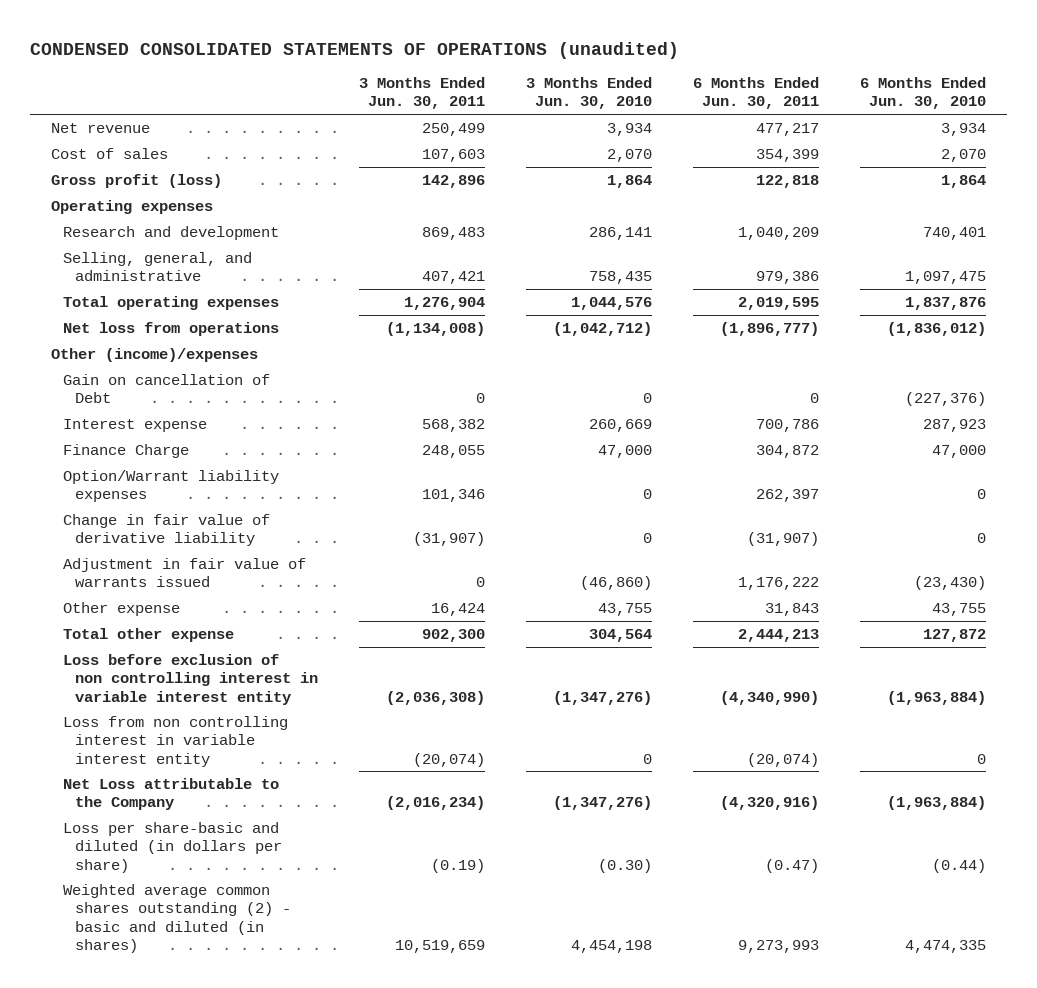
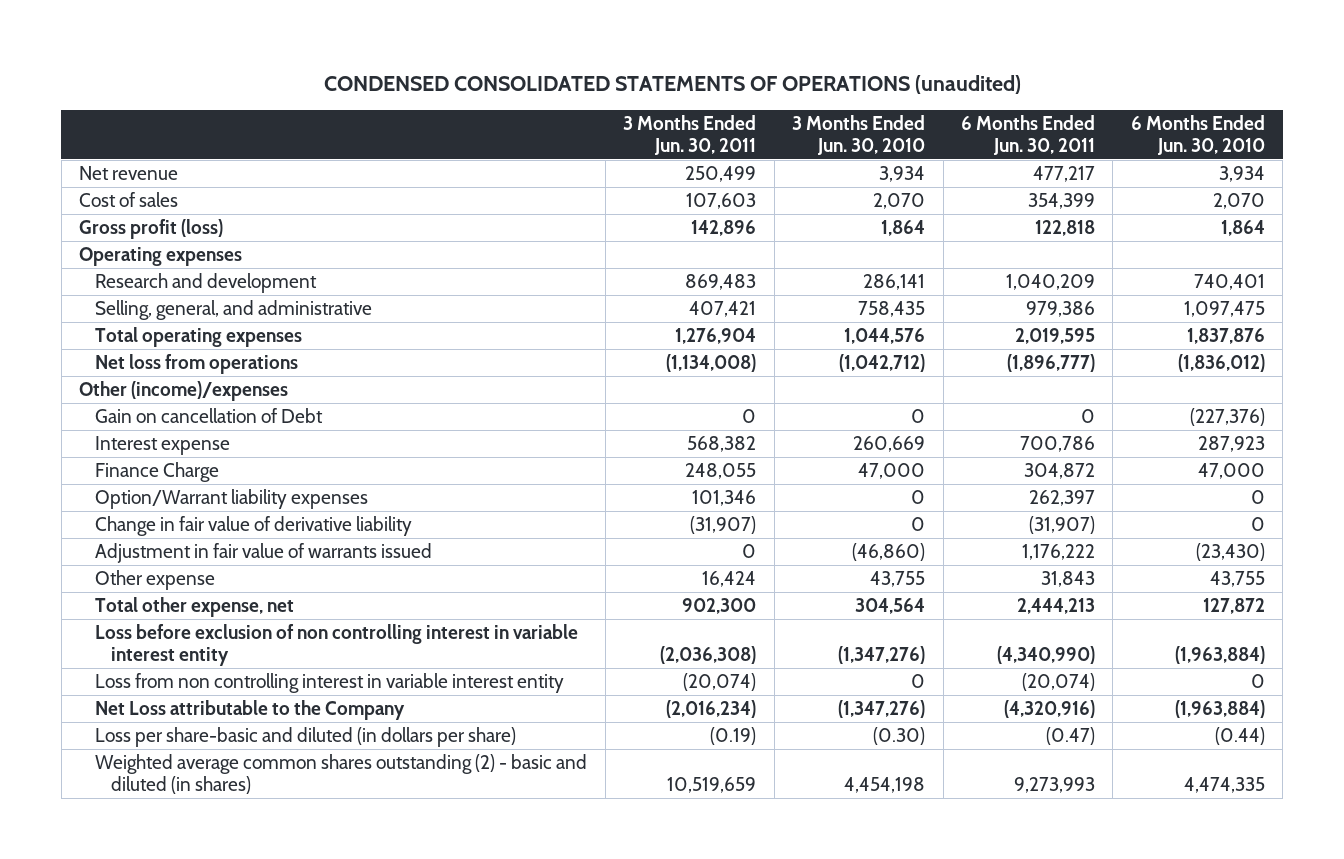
- Total other expense | 902,300 | 304,564 | 2,444,213 | 127,872
+ Total other expense, net | 902,300 | 304,564 | 2,444,213 | 127,872

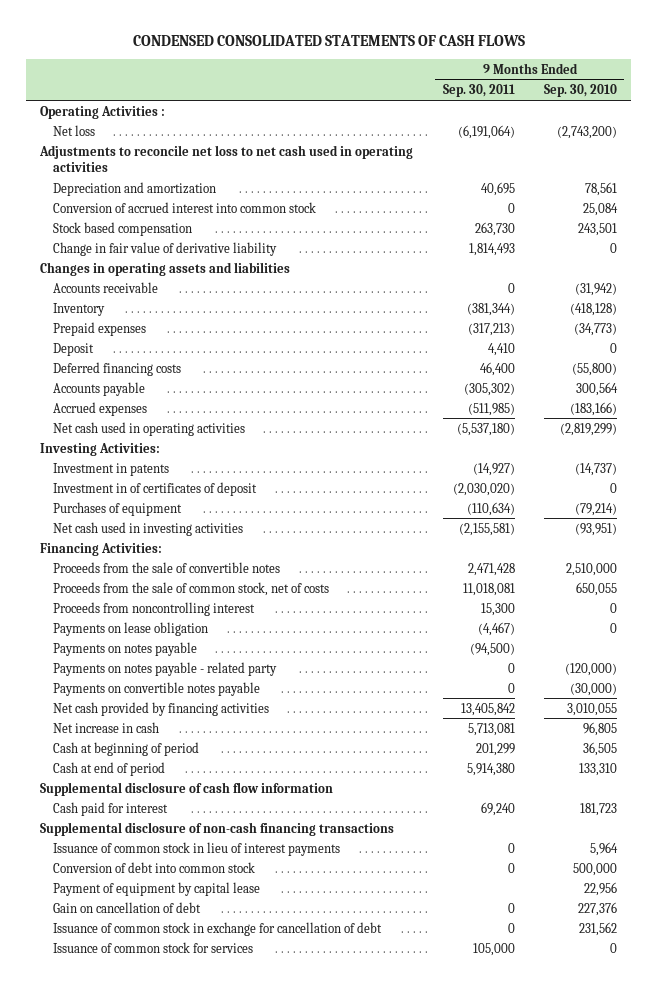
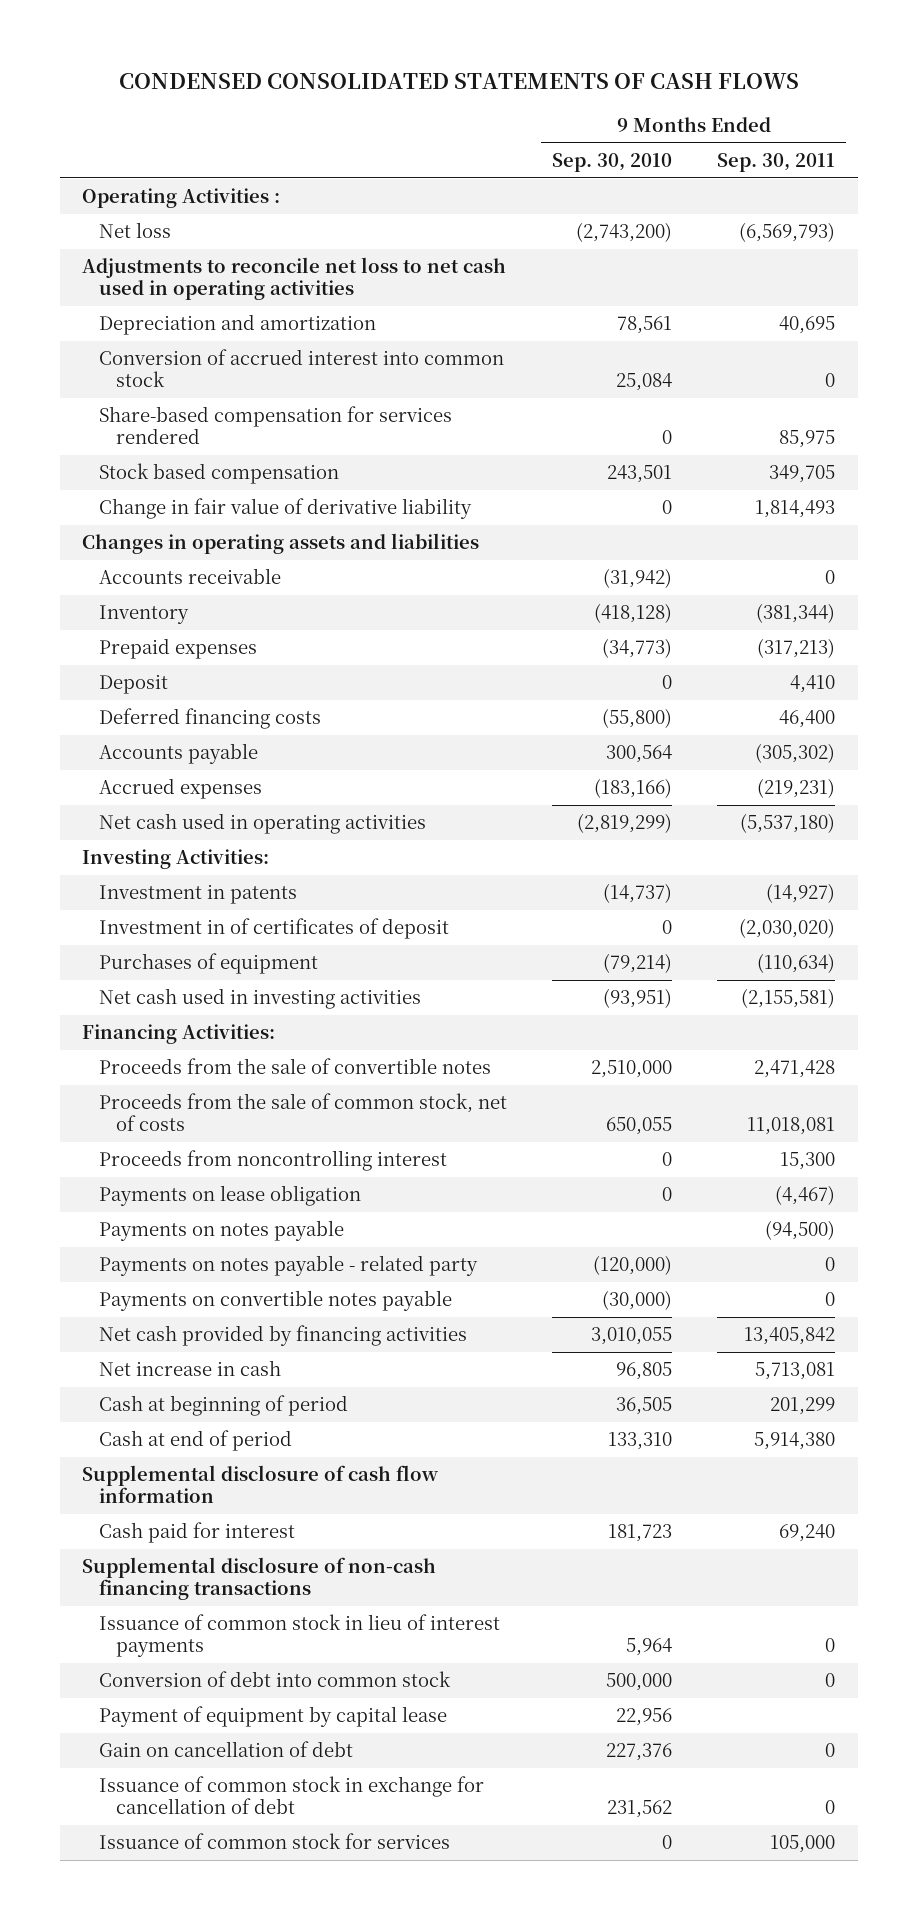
- | 9 Months Ended Sep. 30, 2011 | 9 Months Ended Sep. 30, 2010
+ | 9 Months Ended Sep. 30, 2010 | 9 Months Ended Sep. 30, 2011
- Net loss | (6,191,064) | (2,743,200)
+ Net loss | (2,743,200) | (6,569,793)
- Stock based compensation | 263,730 | 243,501
+ Share-based compensation for services rendered | 0 | 85,975
+ Stock based compensation | 243,501 | 349,705
- Accrued expenses | (511,985) | (183,166)
+ Accrued expenses | (183,166) | (219,231)

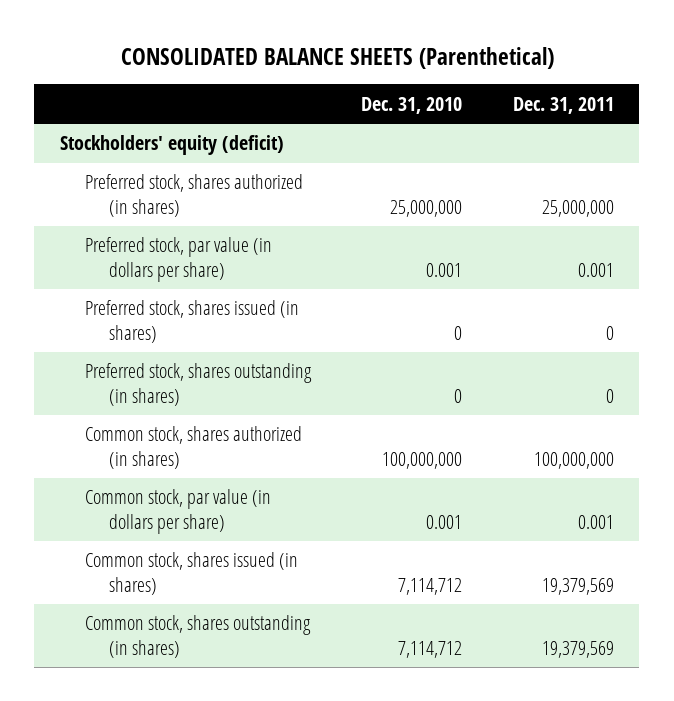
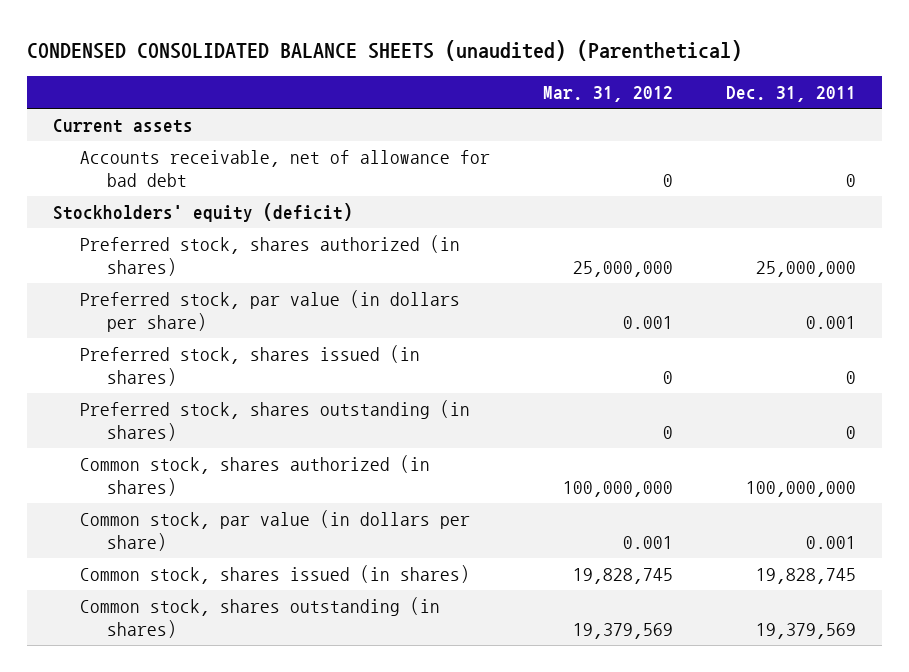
- CONSOLIDATED BALANCE SHEETS (Parenthetical)
+ CONDENSED CONSOLIDATED BALANCE SHEETS (unaudited) (Parenthetical)
- | Dec. 31, 2010 | Dec. 31, 2011
+ | Mar. 31, 2012 | Dec. 31, 2011
+ Current assets
+ Accounts receivable, net of allowance for bad debt | 0 | 0
- Common stock, shares issued (in shares) | 7,114,712 | 19,379,569
+ Common stock, shares issued (in shares) | 19,828,745 | 19,828,745

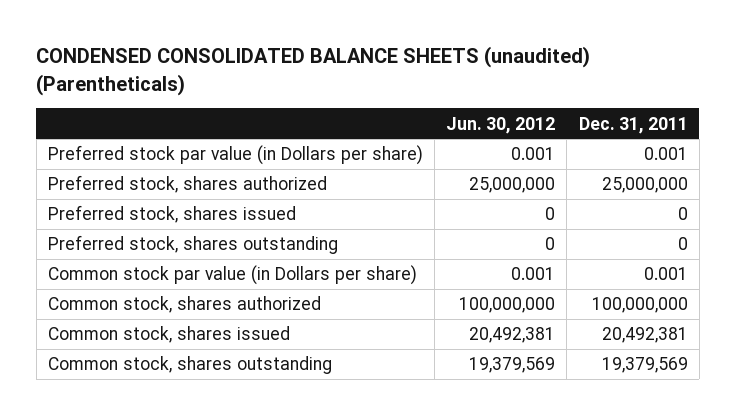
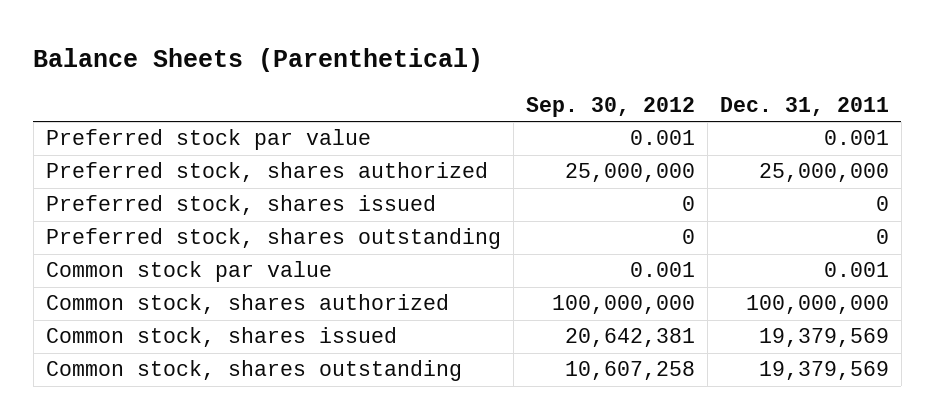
- CONDENSED CONSOLIDATED BALANCE SHEETS (unaudited) (Parentheticals)
+ Balance Sheets (Parenthetical)
- | Jun. 30, 2012 | Dec. 31, 2011
+ | Sep. 30, 2012 | Dec. 31, 2011
- Preferred stock par value (in Dollars per share) | 0.001 | 0.001
+ Preferred stock par value | 0.001 | 0.001
- Common stock par value (in Dollars per share) | 0.001 | 0.001
+ Common stock par value | 0.001 | 0.001
- Common stock, shares issued | 20,492,381 | 20,492,381
+ Common stock, shares issued | 20,642,381 | 19,379,569

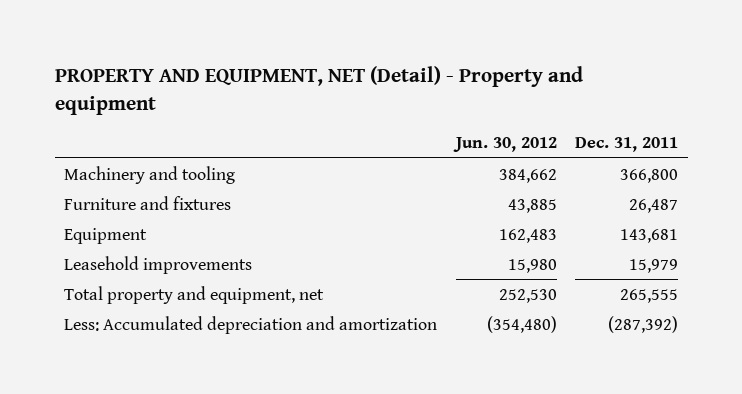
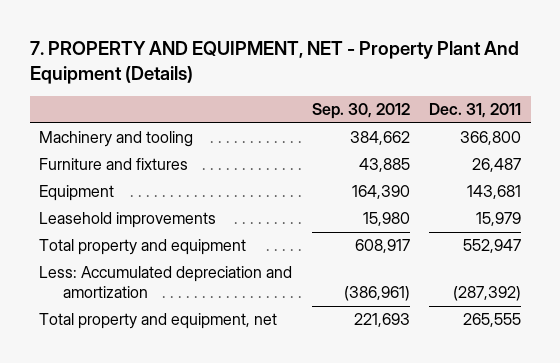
- PROPERTY AND EQUIPMENT, NET (Detail) - Property and equipment
+ 7. PROPERTY AND EQUIPMENT, NET - Property Plant And Equipment (Details)
- | Jun. 30, 2012 | Dec. 31, 2011
+ | Sep. 30, 2012 | Dec. 31, 2011
+ Total property and equipment | 608,917 | 552,947
moved down: Total property and equipment, net | 221,693 | 265,555

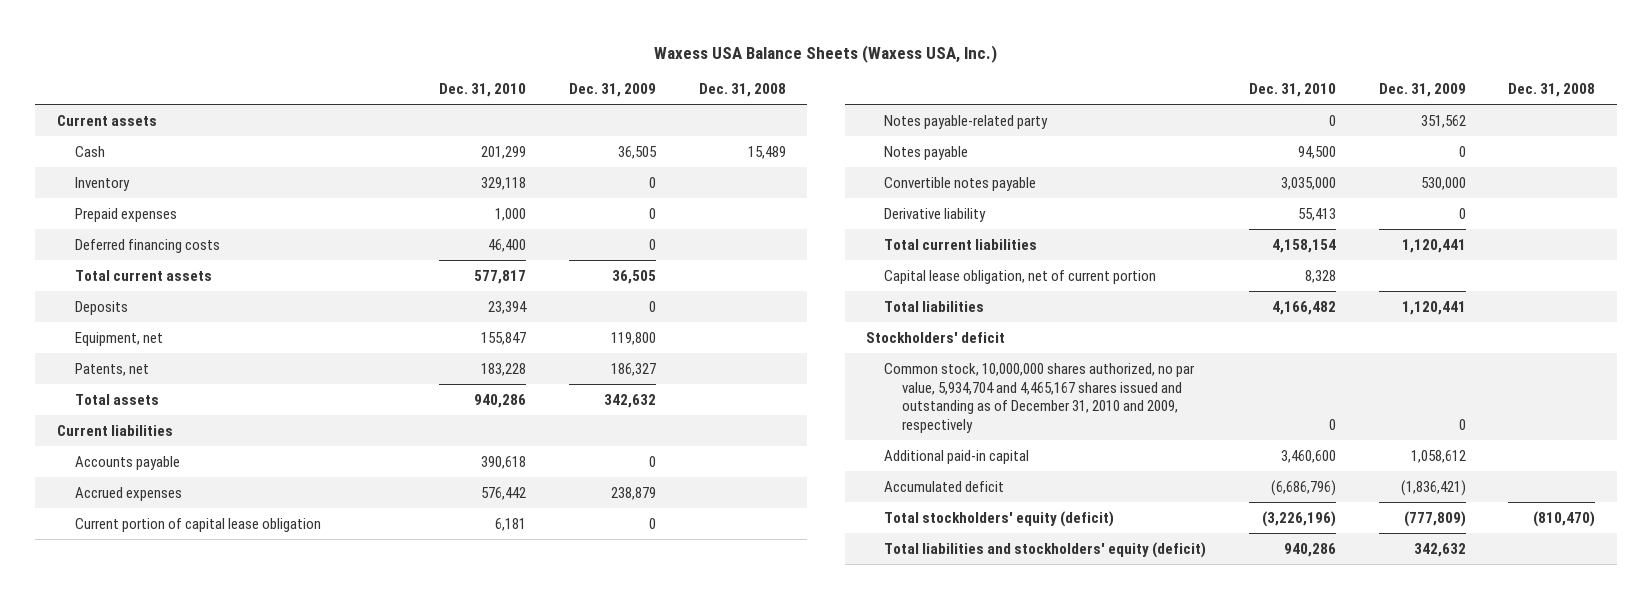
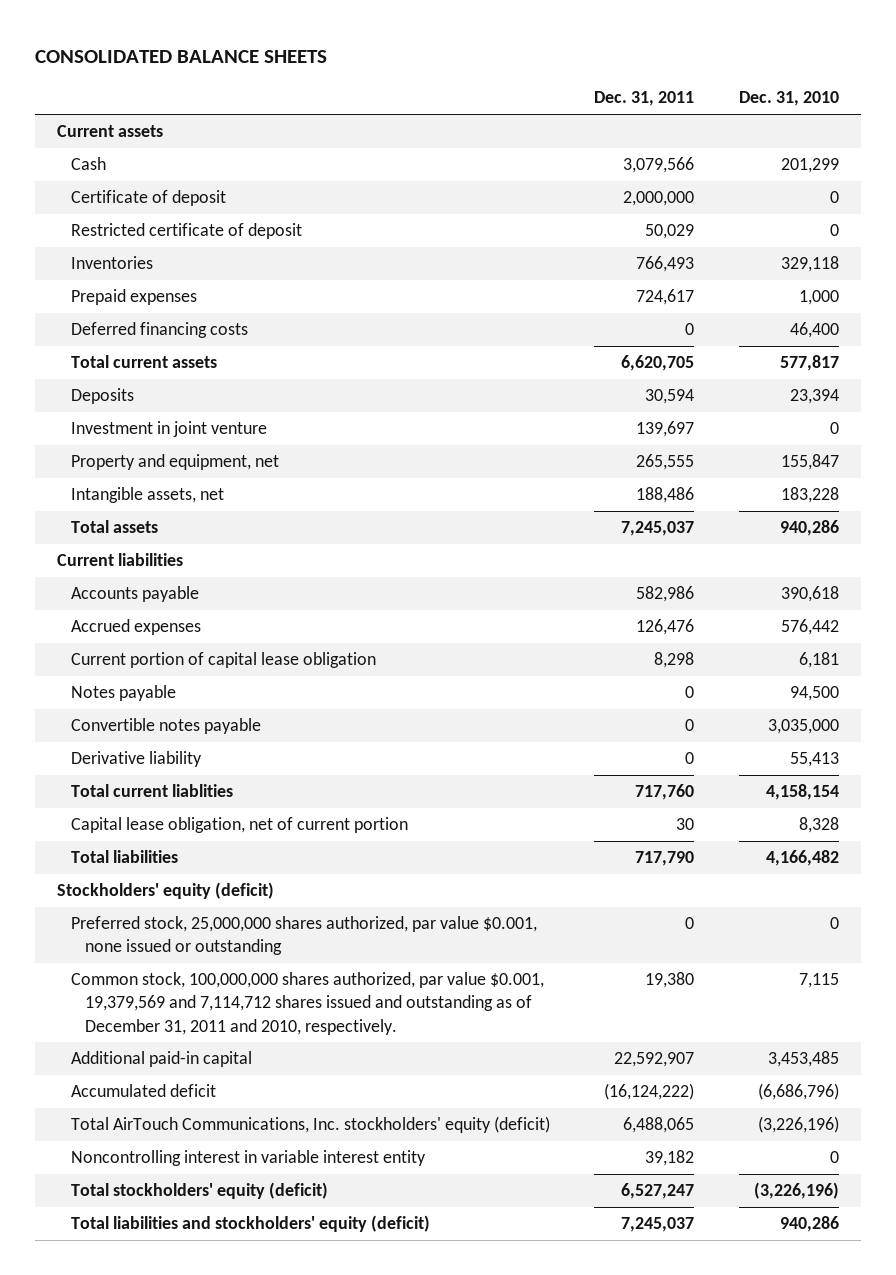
- Waxess USA Balance Sheets (Waxess USA, Inc.)
+ CONSOLIDATED BALANCE SHEETS
- | Dec. 31, 2010 | Dec. 31, 2009 | Dec. 31, 2008
+ | Dec. 31, 2011 | Dec. 31, 2010
- Inventory | 329,118 | 0 |
+ Certificate of deposit | 2,000,000 | 0
+ Restricted certificate of deposit | 50,029 | 0
+ Inventories | 766,493 | 329,118
- Equipment, net | 155,847 | 119,800 |
- Patents, net | 183,228 | 186,327 |
+ Investment in joint venture | 139,697 | 0
+ Property and equipment, net | 265,555 | 155,847
+ Intangible assets, net | 188,486 | 183,228
- Notes payable-related party | 0 | 351,562 |
- Total current liabilities | 4,158,154 | 1,120,441 |
+ Total current liablities | 717,760 | 4,158,154
- Stockholders' deficit
- Common stock, 10,000,000 shares authorized, no par value, 5,934,704 and 4,465,167 shares issued and outstanding as of December 31, 2010 and 2009, respectively | 0 | 0 |
- Additional paid-in capital | 3,460,600 | 1,058,612 |
+ Stockholders' equity (deficit)
+ Preferred stock, 25,000,000 shares authorized, par value $0.001, none issued or outstanding | 0 | 0
+ Common stock, 100,000,000 shares authorized, par value $0.001, 19,379,569 and 7,114,712 shares issued and outstanding as of December 31, 2011 and 2010, respectively. | 19,380 | 7,115
+ Additional paid-in capital | 22,592,907 | 3,453,485
+ Total AirTouch Communications, Inc. stockholders' equity (deficit) | 6,488,065 | (3,226,196)
+ Noncontrolling interest in variable interest entity | 39,182 | 0

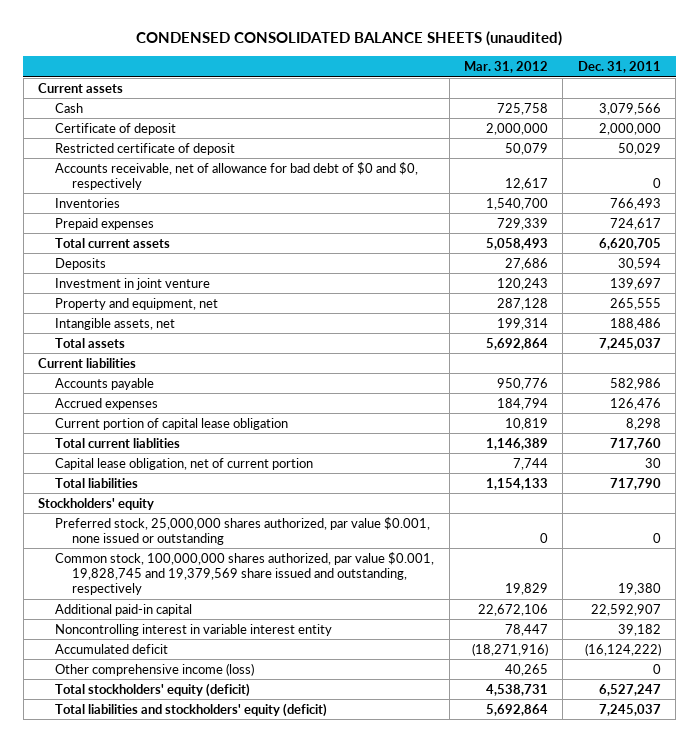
- CONSOLIDATED BALANCE SHEETS
+ CONDENSED CONSOLIDATED BALANCE SHEETS (unaudited)
- | Dec. 31, 2011 | Dec. 31, 2010
+ | Mar. 31, 2012 | Dec. 31, 2011
+ Accounts receivable, net of allowance for bad debt of $0 and $0, respectively | 12,617 | 0
- Deferred financing costs | 0 | 46,400
- Notes payable | 0 | 94,500
- Convertible notes payable | 0 | 3,035,000
- Derivative liability | 0 | 55,413
- Stockholders' equity (deficit)
+ Stockholders' equity
- Common stock, 100,000,000 shares authorized, par value $0.001, 19,379,569 and 7,114,712 shares issued and outstanding as of December 31, 2011 and 2010, respectively. | 19,380 | 7,115
+ Common stock, 100,000,000 shares authorized, par value $0.001, 19,828,745 and 19,379,569 share issued and outstanding, respectively | 19,829 | 19,380
- Total AirTouch Communications, Inc. stockholders' equity (deficit) | 6,488,065 | (3,226,196)
moved down: Accumulated deficit | (18,271,916) | (16,124,222)
+ Other comprehensive income (loss) | 40,265 | 0

